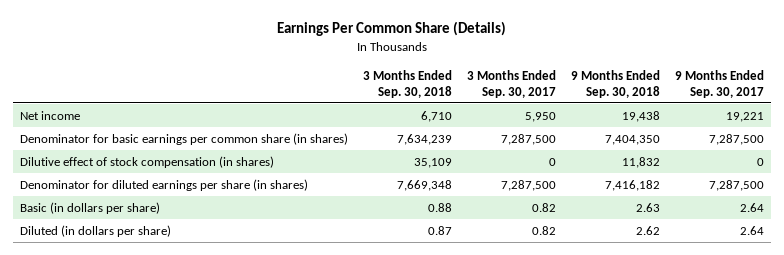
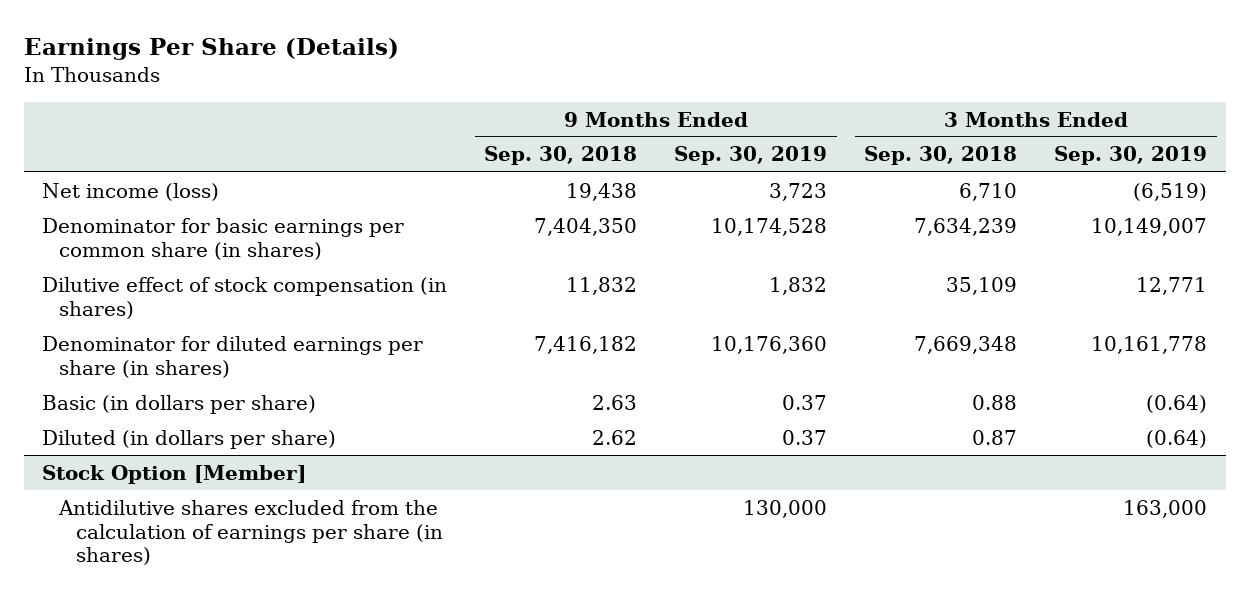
- Earnings Per Common Share (Details)
+ Earnings Per Share (Details)
- | 3 Months Ended Sep. 30, 2018 | 3 Months Ended Sep. 30, 2017 | 9 Months Ended Sep. 30, 2018 | 9 Months Ended Sep. 30, 2017
+ | 9 Months Ended Sep. 30, 2018 | 9 Months Ended Sep. 30, 2019 | 3 Months Ended Sep. 30, 2018 | 3 Months Ended Sep. 30, 2019
- Net income | 6,710 | 5,950 | 19,438 | 19,221
+ Net income (loss) | 19,438 | 3,723 | 6,710 | (6,519)
+ Stock Option [Member]
+ Antidilutive shares excluded from the calculation of earnings per share (in shares) | | 130,000 | | 163,000

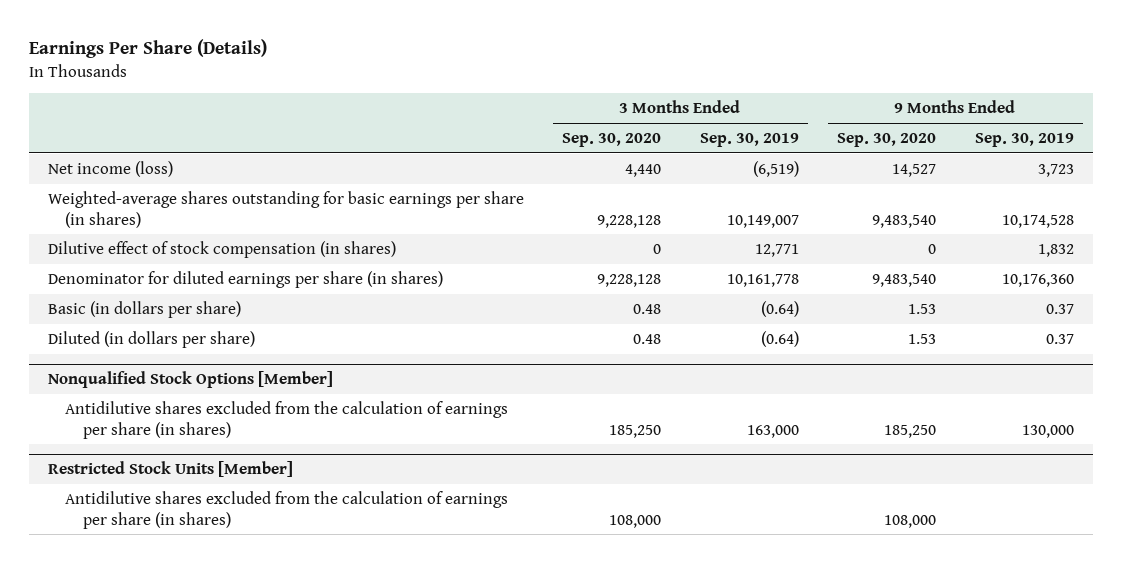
- | 9 Months Ended Sep. 30, 2018 | 9 Months Ended Sep. 30, 2019 | 3 Months Ended Sep. 30, 2018 | 3 Months Ended Sep. 30, 2019
+ | 3 Months Ended Sep. 30, 2020 | 3 Months Ended Sep. 30, 2019 | 9 Months Ended Sep. 30, 2020 | 9 Months Ended Sep. 30, 2019
- Denominator for basic earnings per common share (in shares) | 7,404,350 | 10,174,528 | 7,634,239 | 10,149,007
+ Weighted-average shares outstanding for basic earnings per share (in shares) | 9,228,128 | 10,149,007 | 9,483,540 | 10,174,528
- Stock Option [Member]
+ Nonqualified Stock Options [Member]
+ Restricted Stock Units [Member]
+ Antidilutive shares excluded from the calculation of earnings per share (in shares) | 108,000 | | 108,000 |

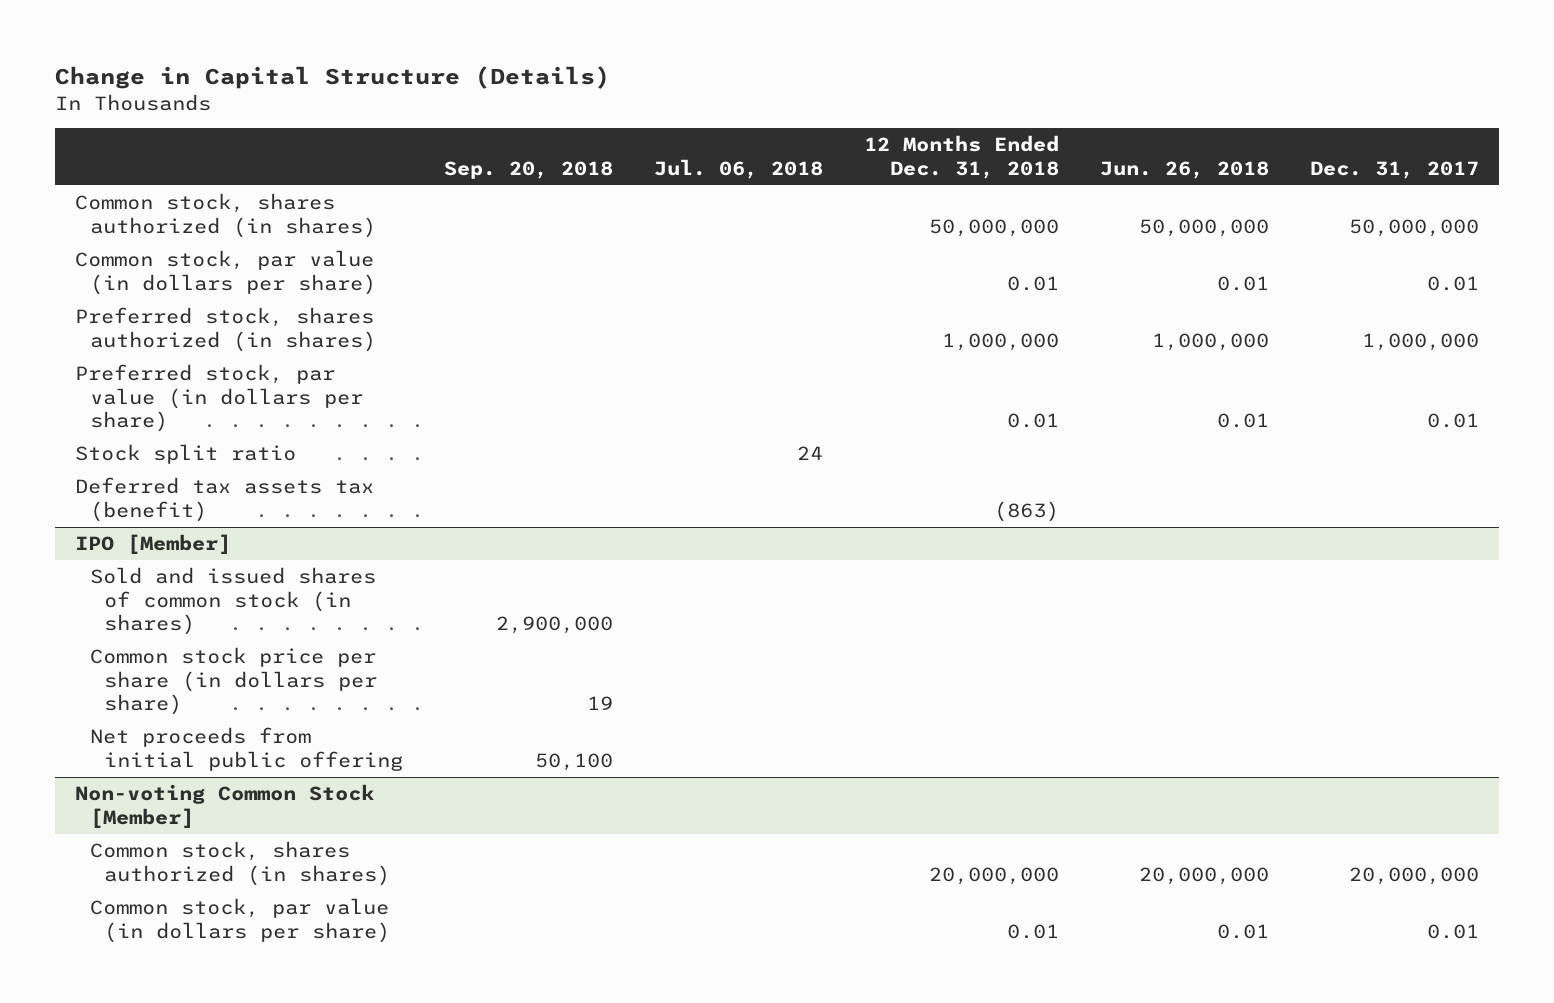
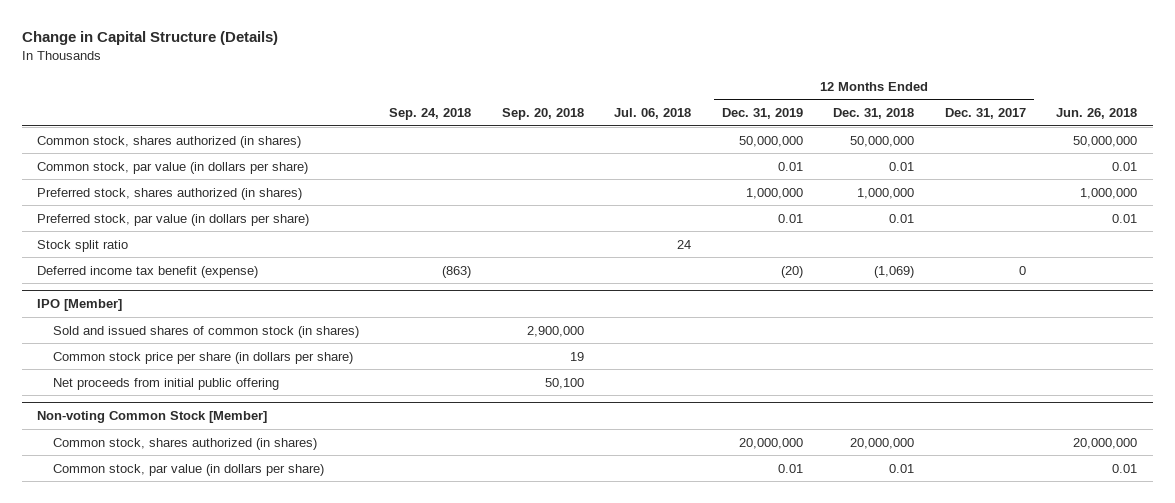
- | Sep. 20, 2018 | Jul. 06, 2018 | 12 Months Ended Dec. 31, 2018 | Jun. 26, 2018 | Dec. 31, 2017
+ | Sep. 24, 2018 | Sep. 20, 2018 | Jul. 06, 2018 | 12 Months Ended Dec. 31, 2019 | 12 Months Ended Dec. 31, 2018 | 12 Months Ended Dec. 31, 2017 | Jun. 26, 2018
- Deferred tax assets tax (benefit) | | | (863) | |
+ Deferred income tax benefit (expense) | (863) | | | (20) | (1,069) | 0 |

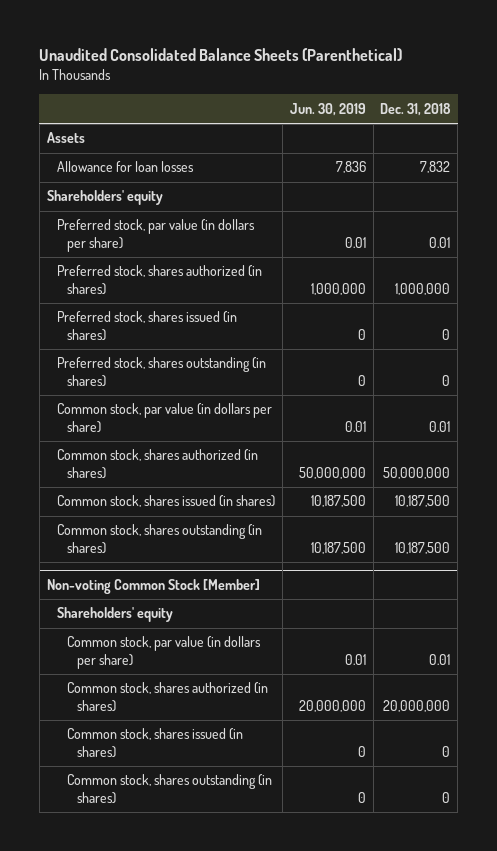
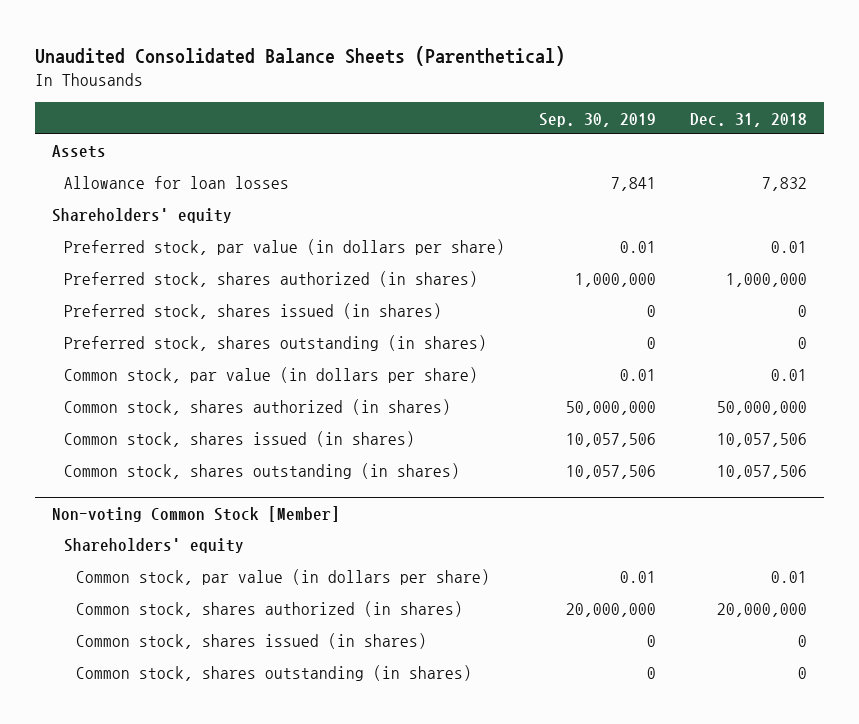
- | Jun. 30, 2019 | Dec. 31, 2018
+ | Sep. 30, 2019 | Dec. 31, 2018
- Common stock, shares issued (in shares) | 10,187,500 | 10,187,500
- Common stock, shares outstanding (in shares) | 10,187,500 | 10,187,500
+ Common stock, shares issued (in shares) | 10,057,506 | 10,057,506
+ Common stock, shares outstanding (in shares) | 10,057,506 | 10,057,506

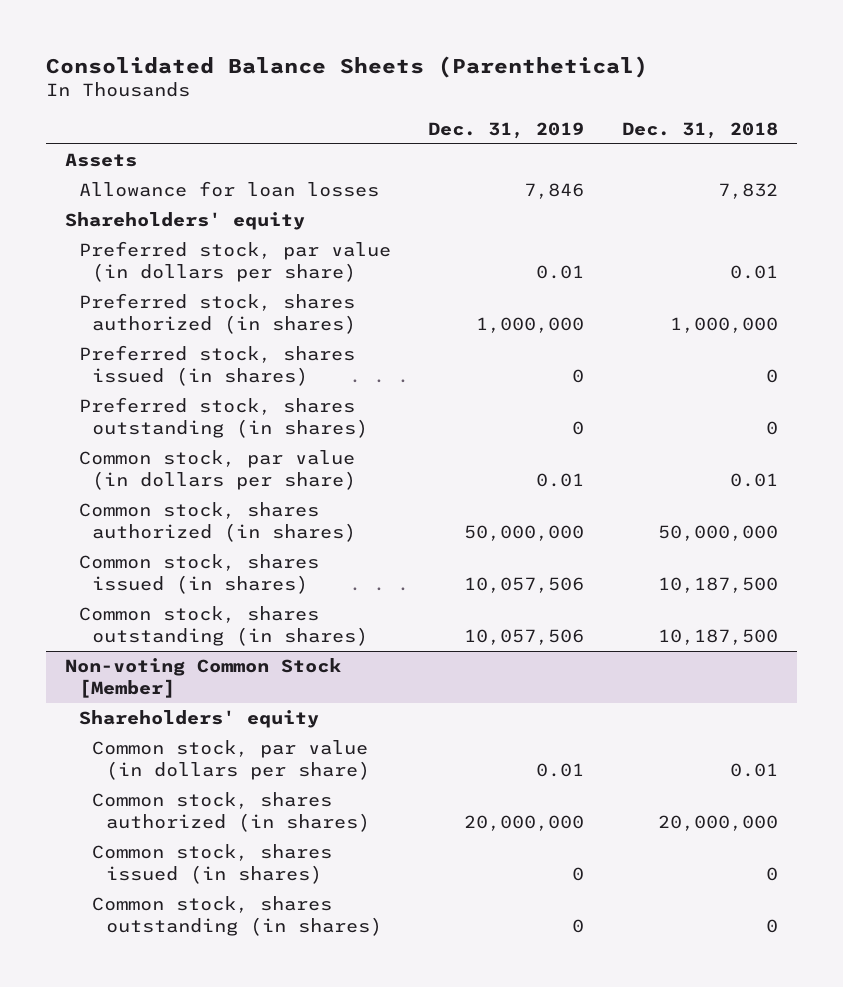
- Unaudited Consolidated Balance Sheets (Parenthetical)
+ Consolidated Balance Sheets (Parenthetical)
- | Sep. 30, 2019 | Dec. 31, 2018
+ | Dec. 31, 2019 | Dec. 31, 2018
- Common stock, shares issued (in shares) | 10,057,506 | 10,057,506
- Common stock, shares outstanding (in shares) | 10,057,506 | 10,057,506
+ Common stock, shares issued (in shares) | 10,057,506 | 10,187,500
+ Common stock, shares outstanding (in shares) | 10,057,506 | 10,187,500

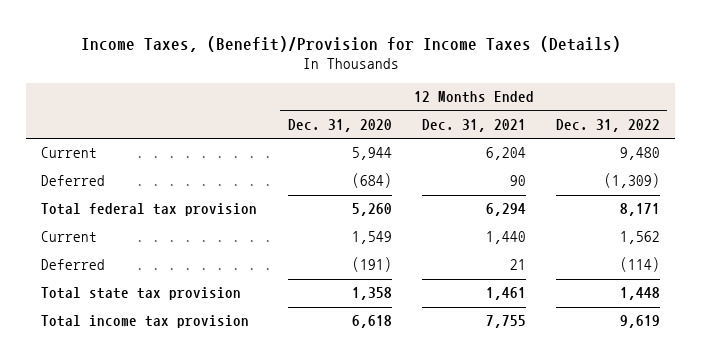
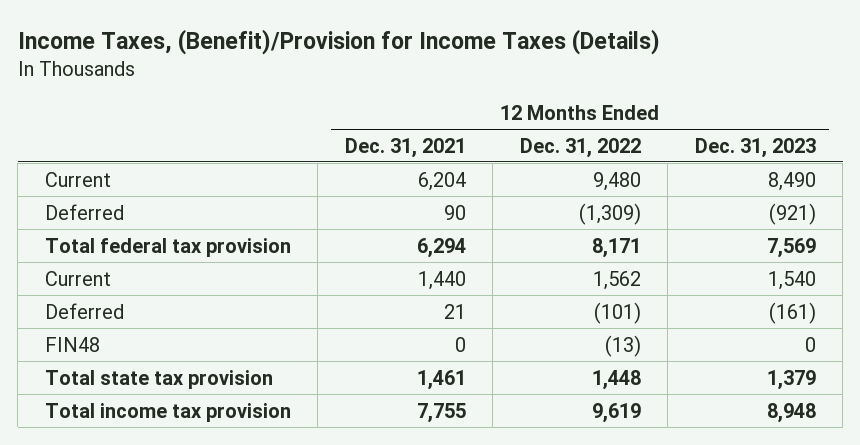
- | 12 Months Ended Dec. 31, 2020 | 12 Months Ended Dec. 31, 2021 | 12 Months Ended Dec. 31, 2022
+ | 12 Months Ended Dec. 31, 2021 | 12 Months Ended Dec. 31, 2022 | 12 Months Ended Dec. 31, 2023
- Deferred | (191) | 21 | (114)
+ Deferred | 21 | (101) | (161)
+ FIN48 | 0 | (13) | 0

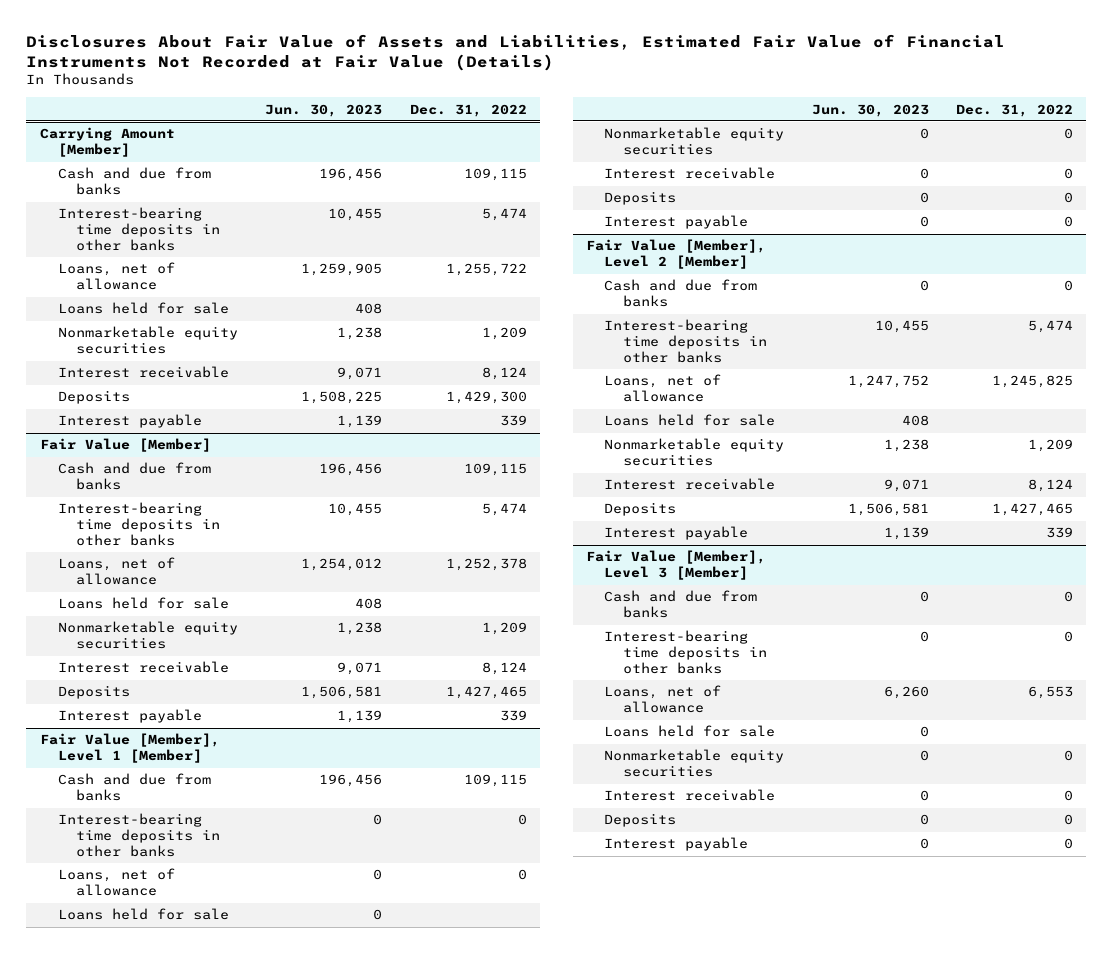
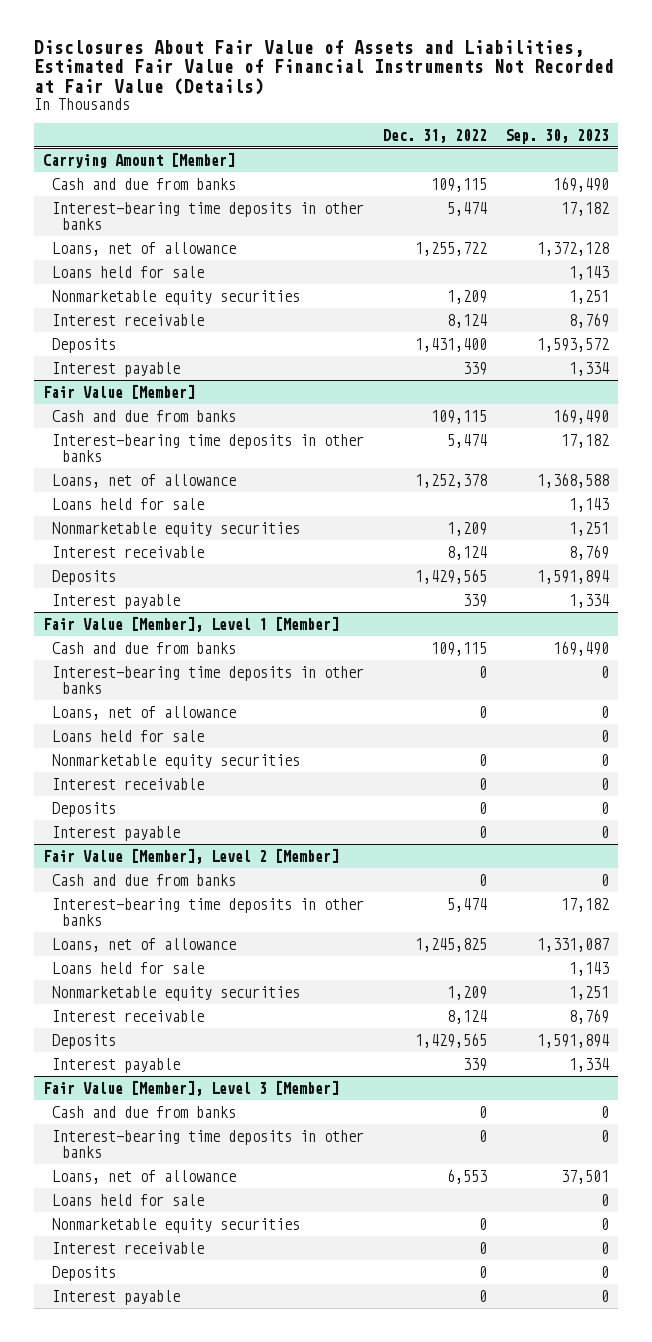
- | Jun. 30, 2023 | Dec. 31, 2022
+ | Dec. 31, 2022 | Sep. 30, 2023
@ Carrying Amount [Member]
- Deposits | 1,508,225 | 1,429,300
+ Deposits | 1,431,400 | 1,593,572
@ Fair Value [Member]
- Deposits | 1,506,581 | 1,427,465
+ Deposits | 1,429,565 | 1,591,894
@ Fair Value [Member], Level 2 [Member]
- Deposits | 1,506,581 | 1,427,465
+ Deposits | 1,429,565 | 1,591,894

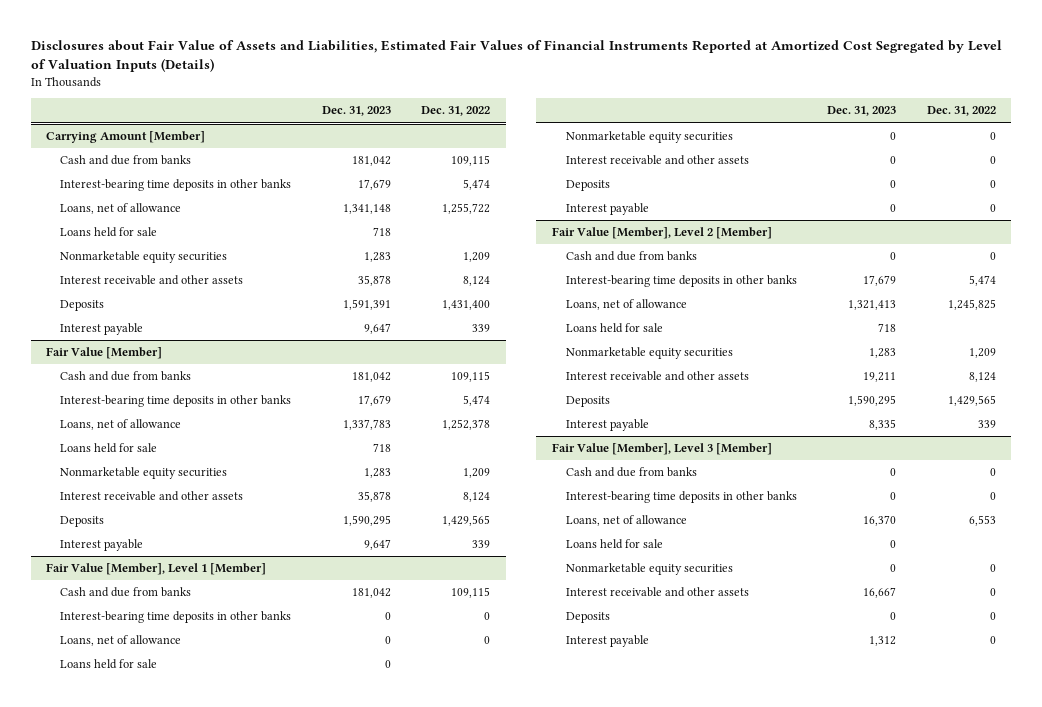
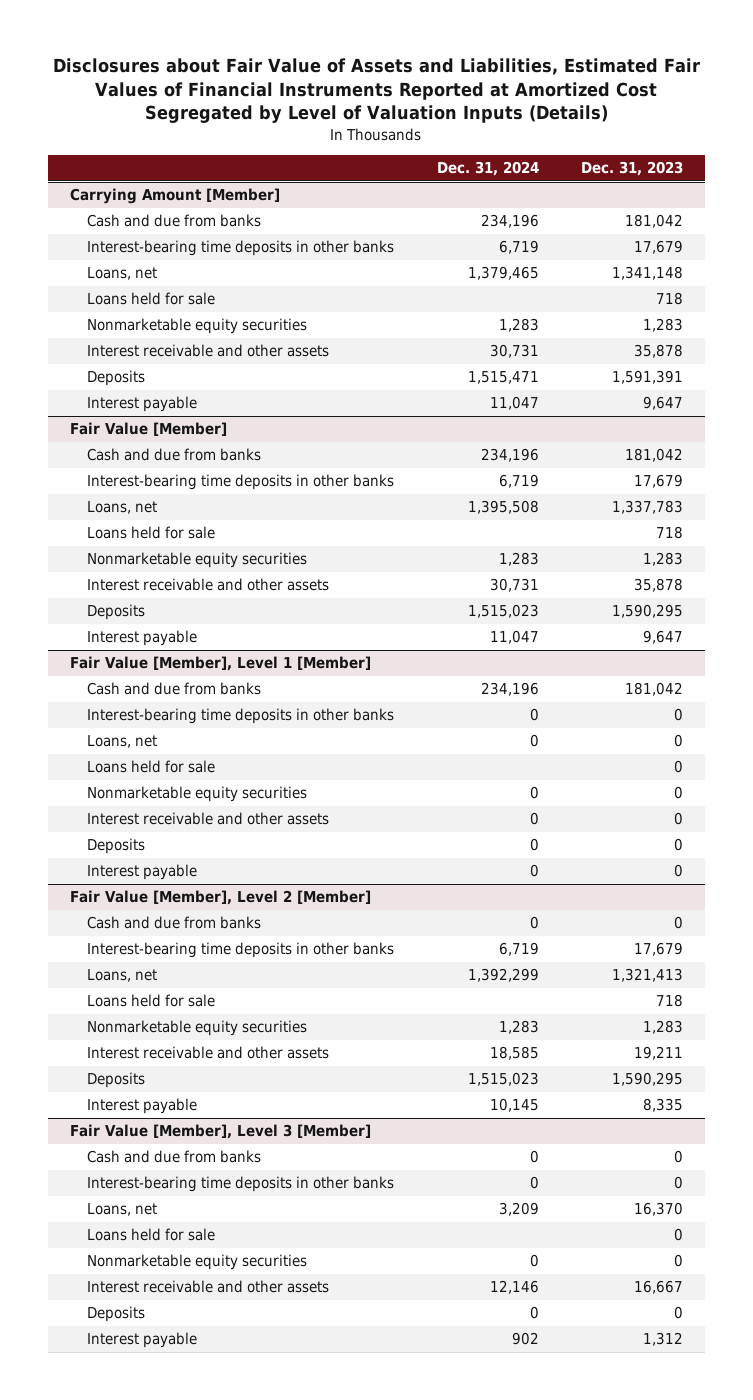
- | Dec. 31, 2023 | Dec. 31, 2022
+ | Dec. 31, 2024 | Dec. 31, 2023
@ Carrying Amount [Member]
- Loans, net of allowance | 1,341,148 | 1,255,722
+ Loans, net | 1,379,465 | 1,341,148
@ Fair Value [Member]
- Loans, net of allowance | 1,337,783 | 1,252,378
+ Loans, net | 1,395,508 | 1,337,783
@ Fair Value [Member], Level 1 [Member]
- Loans, net of allowance | 0 | 0
+ Loans, net | 0 | 0
@ Fair Value [Member], Level 2 [Member]
- Loans, net of allowance | 1,321,413 | 1,245,825
+ Loans, net | 1,392,299 | 1,321,413
@ Fair Value [Member], Level 3 [Member]
- Loans, net of allowance | 16,370 | 6,553
+ Loans, net | 3,209 | 16,370

